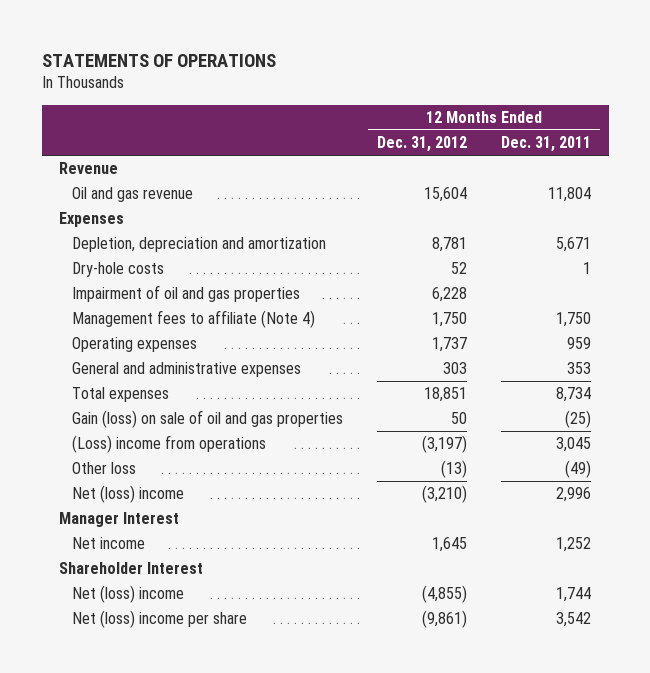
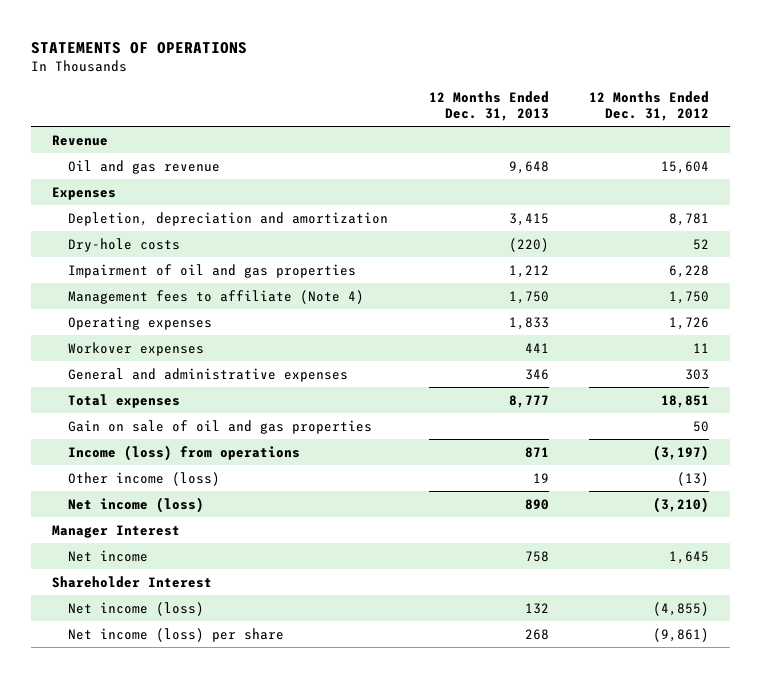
- | 12 Months Ended Dec. 31, 2012 | 12 Months Ended Dec. 31, 2011
+ | 12 Months Ended Dec. 31, 2013 | 12 Months Ended Dec. 31, 2012
- Operating expenses | 1,737 | 959
+ Operating expenses | 1,833 | 1,726
+ Workover expenses | 441 | 11
- Gain (loss) on sale of oil and gas properties | 50 | (25)
- (Loss) income from operations | (3,197) | 3,045
- Other loss | (13) | (49)
- Net (loss) income | (3,210) | 2,996
+ Gain on sale of oil and gas properties | | 50
+ Income (loss) from operations | 871 | (3,197)
+ Other income (loss) | 19 | (13)
+ Net income (loss) | 890 | (3,210)
- Net (loss) income | (4,855) | 1,744
- Net (loss) income per share | (9,861) | 3,542
+ Net income (loss) | 132 | (4,855)
+ Net income (loss) per share | 268 | (9,861)

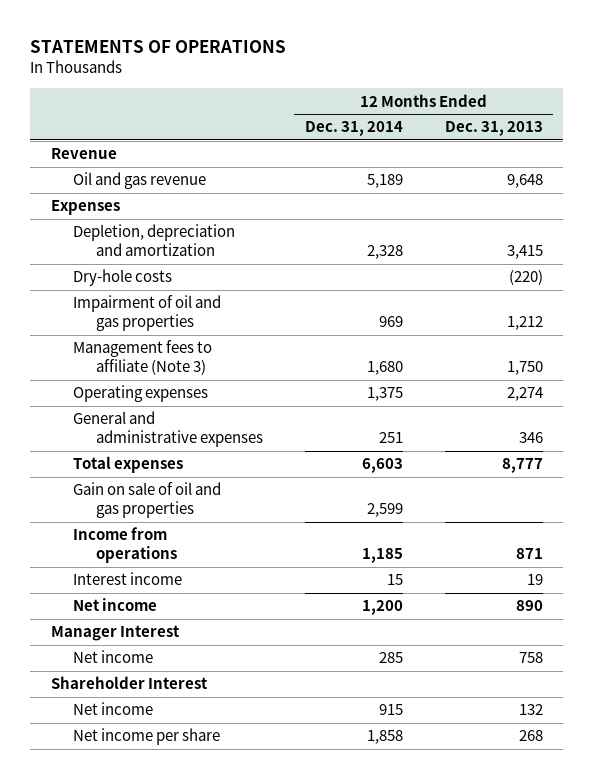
- | 12 Months Ended Dec. 31, 2013 | 12 Months Ended Dec. 31, 2012
+ | 12 Months Ended Dec. 31, 2014 | 12 Months Ended Dec. 31, 2013
- Management fees to affiliate (Note 4) | 1,750 | 1,750
- Operating expenses | 1,833 | 1,726
- Workover expenses | 441 | 11
+ Management fees to affiliate (Note 3) | 1,680 | 1,750
+ Operating expenses | 1,375 | 2,274
- Income (loss) from operations | 871 | (3,197)
- Other income (loss) | 19 | (13)
- Net income (loss) | 890 | (3,210)
+ Income from operations | 1,185 | 871
+ Interest income | 15 | 19
+ Net income | 1,200 | 890
- Net income (loss) | 132 | (4,855)
- Net income (loss) per share | 268 | (9,861)
+ Net income | 915 | 132
+ Net income per share | 1,858 | 268

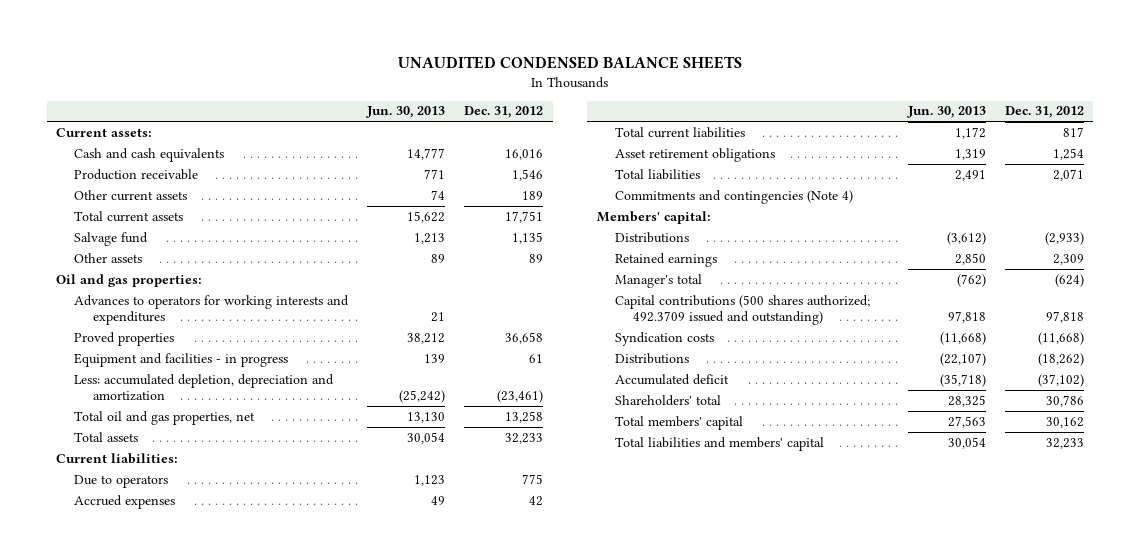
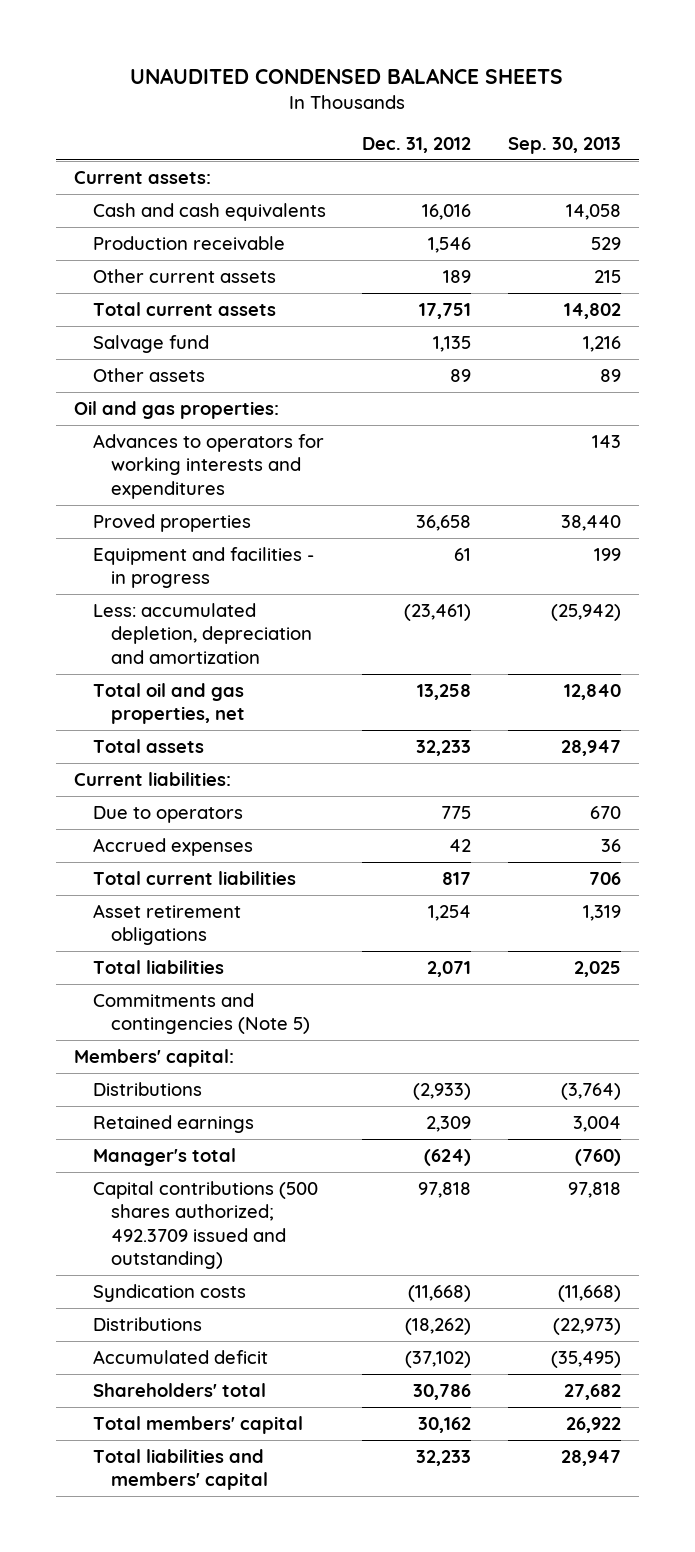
- | Jun. 30, 2013 | Dec. 31, 2012
+ | Dec. 31, 2012 | Sep. 30, 2013
- Commitments and contingencies (Note 4)
+ Commitments and contingencies (Note 5)

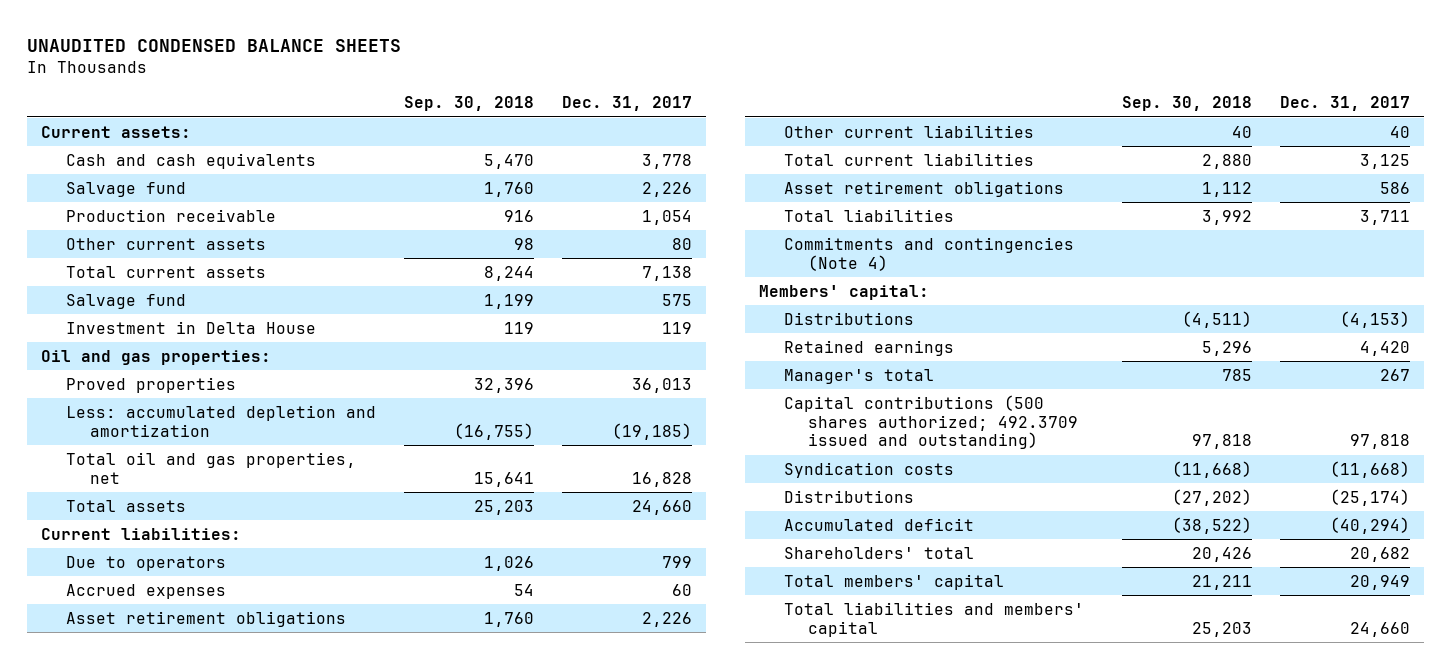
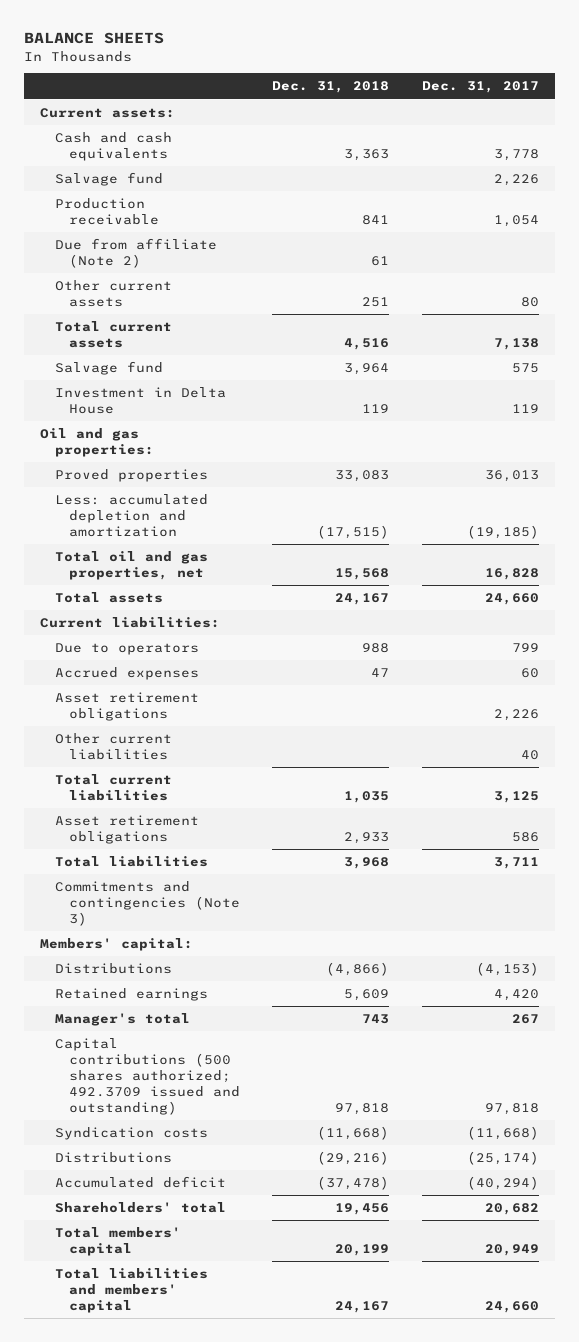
- UNAUDITED CONDENSED BALANCE SHEETS
+ BALANCE SHEETS
- | Sep. 30, 2018 | Dec. 31, 2017
+ | Dec. 31, 2018 | Dec. 31, 2017
+ Due from affiliate (Note 2) | 61 |
- Commitments and contingencies (Note 4)
+ Commitments and contingencies (Note 3)

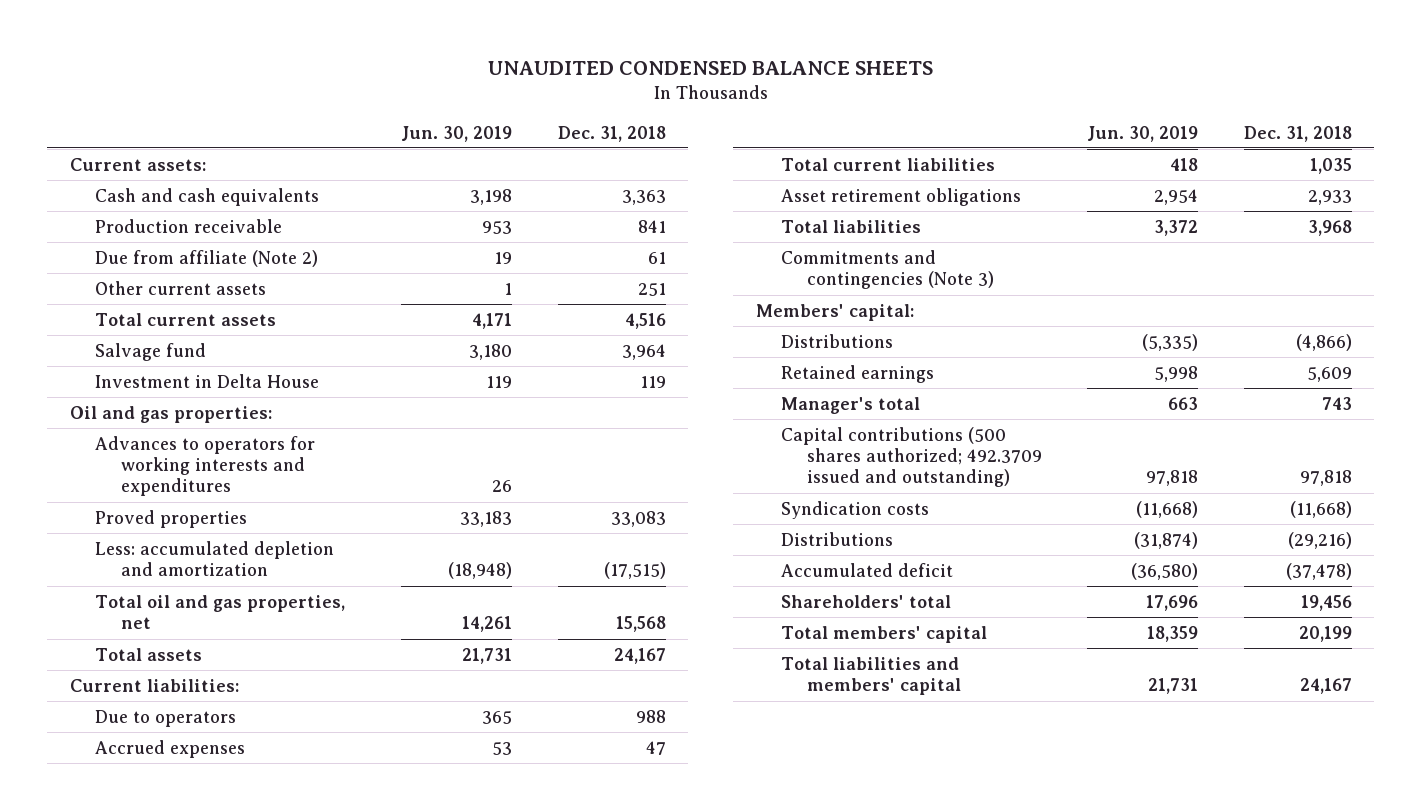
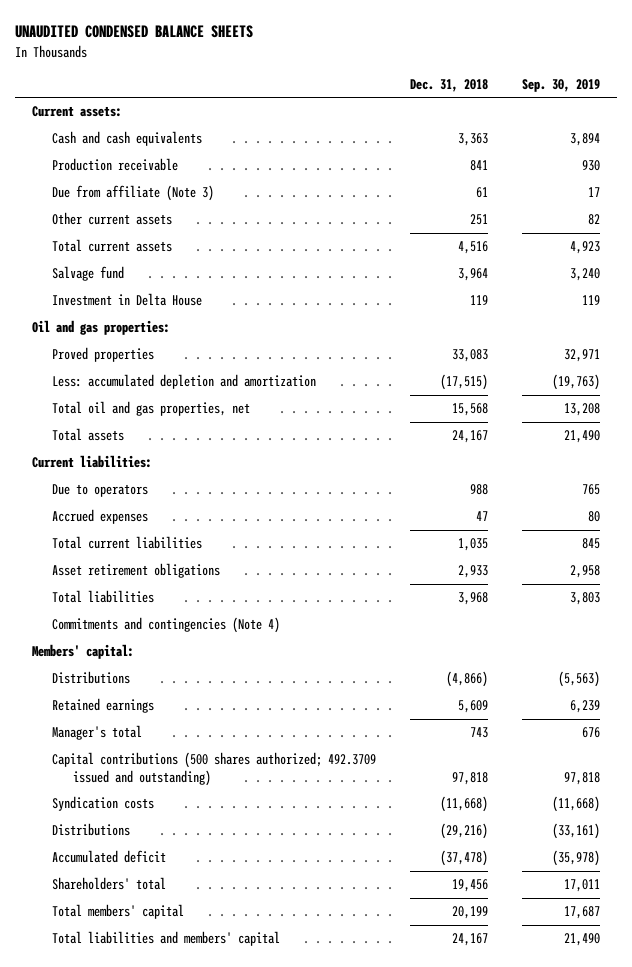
- | Jun. 30, 2019 | Dec. 31, 2018
+ | Dec. 31, 2018 | Sep. 30, 2019
- Due from affiliate (Note 2) | 19 | 61
+ Due from affiliate (Note 3) | 61 | 17
- Advances to operators for working interests and expenditures | 26 |
- Commitments and contingencies (Note 3)
+ Commitments and contingencies (Note 4)

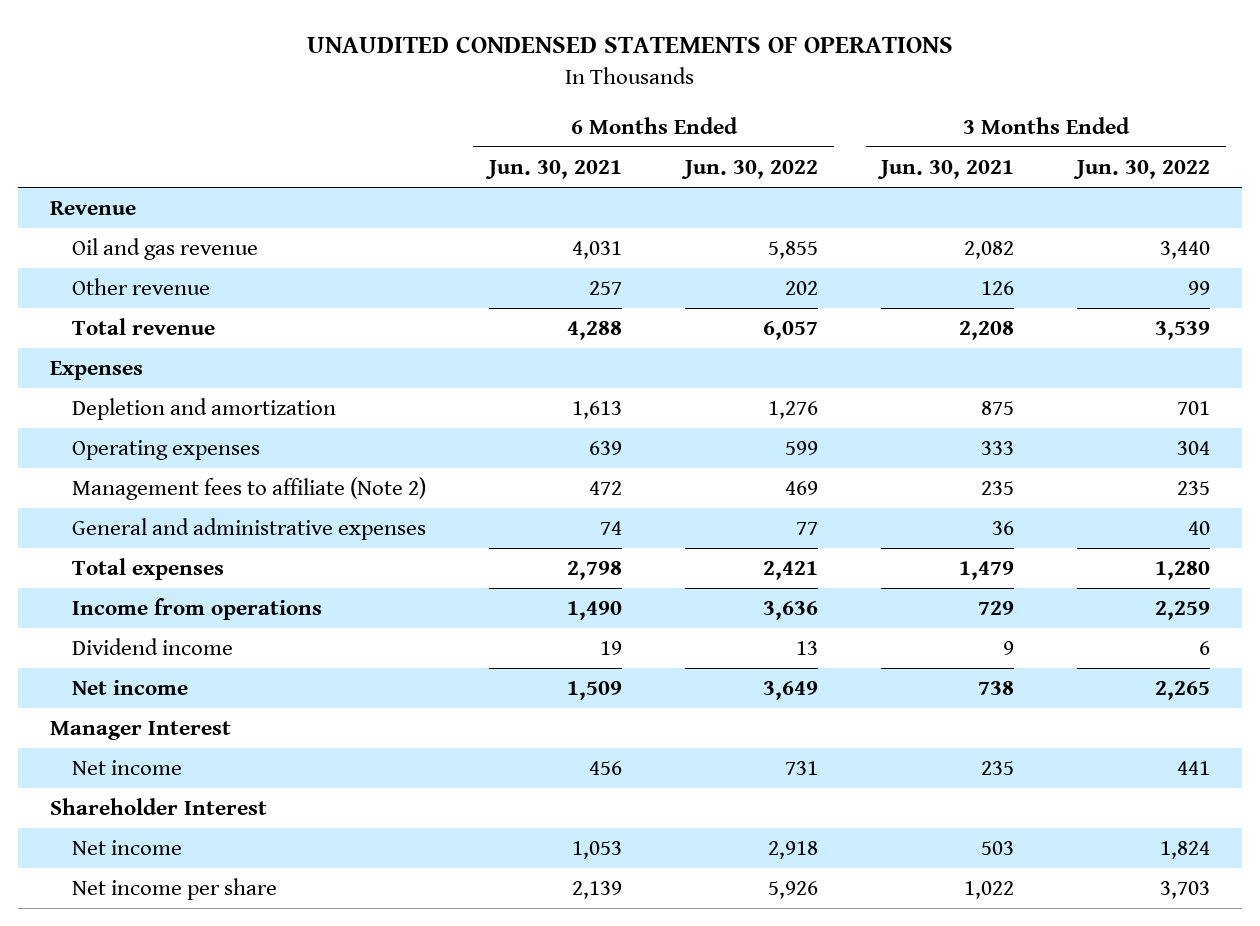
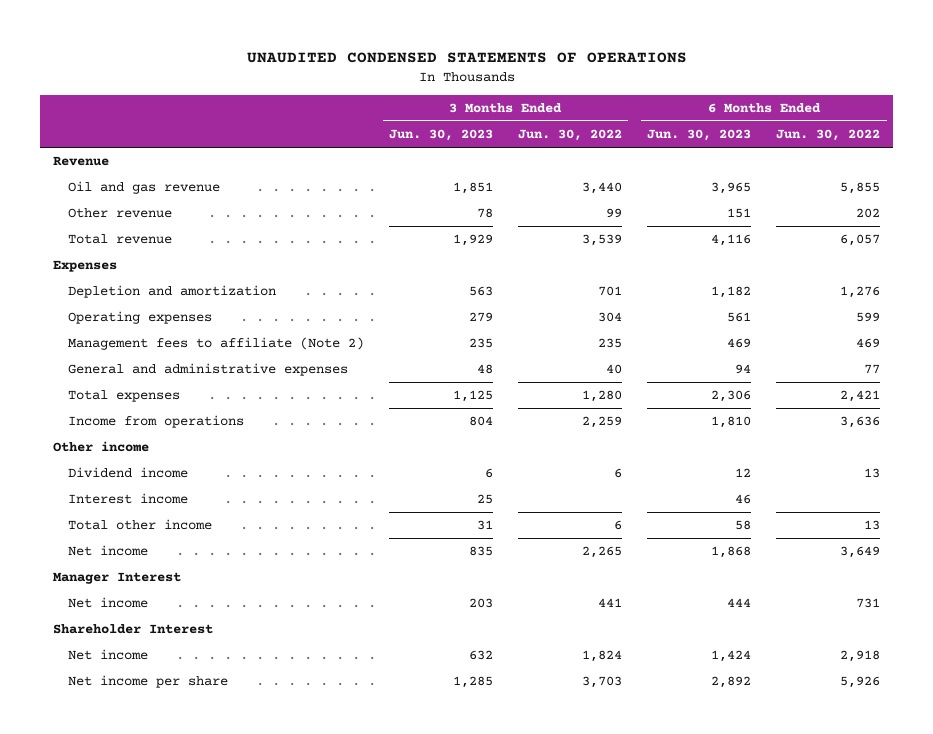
- | 6 Months Ended Jun. 30, 2021 | 6 Months Ended Jun. 30, 2022 | 3 Months Ended Jun. 30, 2021 | 3 Months Ended Jun. 30, 2022
+ | 3 Months Ended Jun. 30, 2023 | 3 Months Ended Jun. 30, 2022 | 6 Months Ended Jun. 30, 2023 | 6 Months Ended Jun. 30, 2022
+ Other income
+ Interest income | 25 | | 46 |
+ Total other income | 31 | 6 | 58 | 13

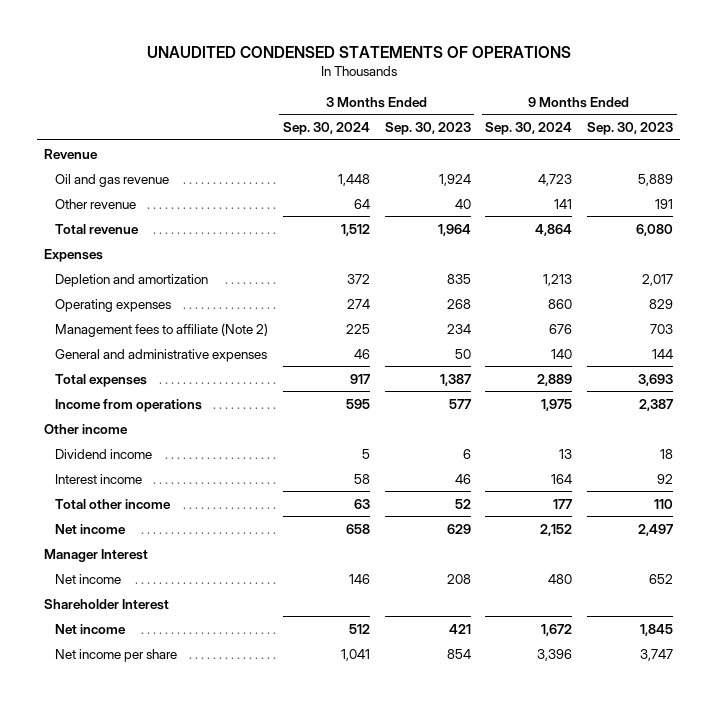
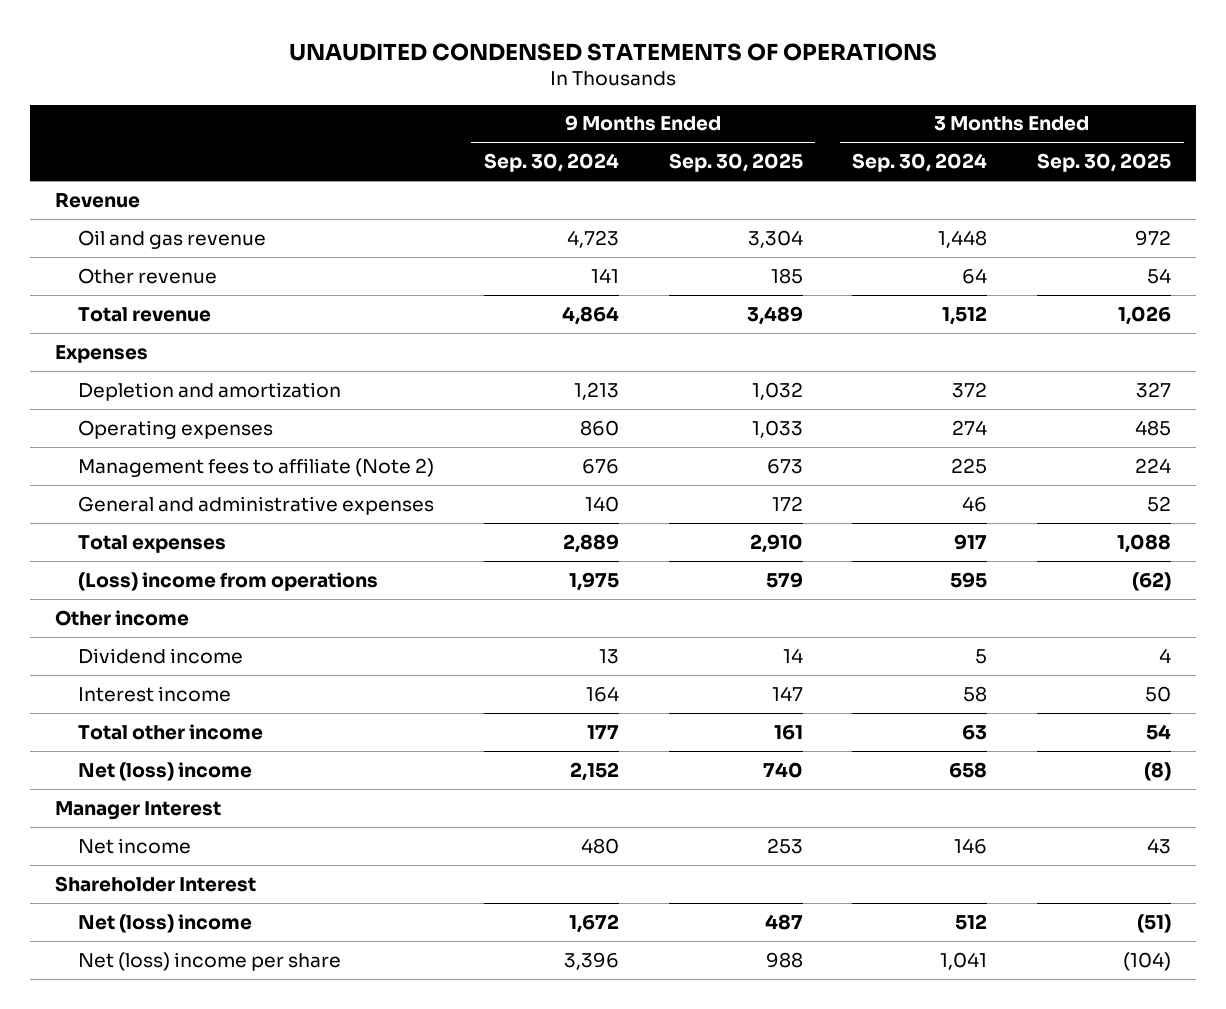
- | 3 Months Ended Sep. 30, 2024 | 3 Months Ended Sep. 30, 2023 | 9 Months Ended Sep. 30, 2024 | 9 Months Ended Sep. 30, 2023
+ | 9 Months Ended Sep. 30, 2024 | 9 Months Ended Sep. 30, 2025 | 3 Months Ended Sep. 30, 2024 | 3 Months Ended Sep. 30, 2025
- Income from operations | 595 | 577 | 1,975 | 2,387
+ (Loss) income from operations | 1,975 | 579 | 595 | (62)
- Net income | 658 | 629 | 2,152 | 2,497
+ Net (loss) income | 2,152 | 740 | 658 | (8)
- Net income | 512 | 421 | 1,672 | 1,845
- Net income per share | 1,041 | 854 | 3,396 | 3,747
+ Net (loss) income | 1,672 | 487 | 512 | (51)
+ Net (loss) income per share | 3,396 | 988 | 1,041 | (104)

